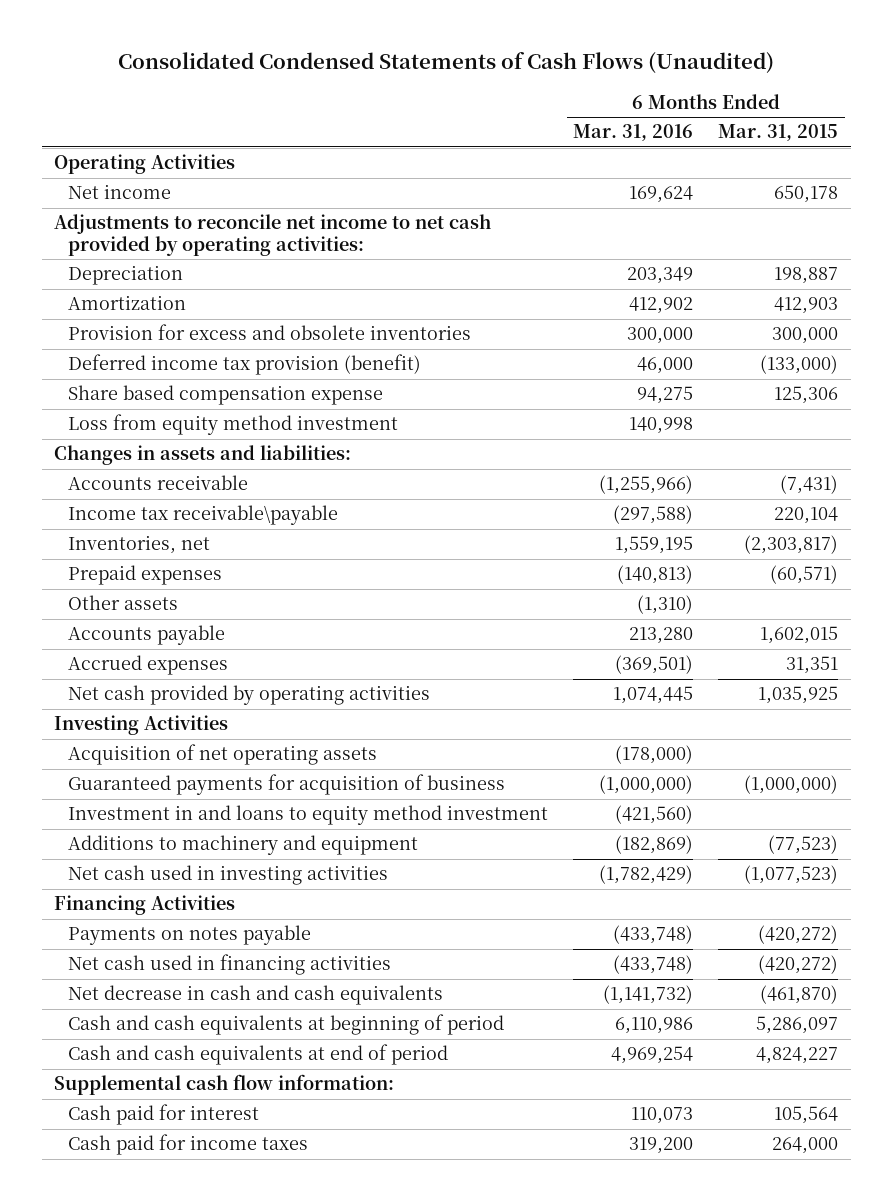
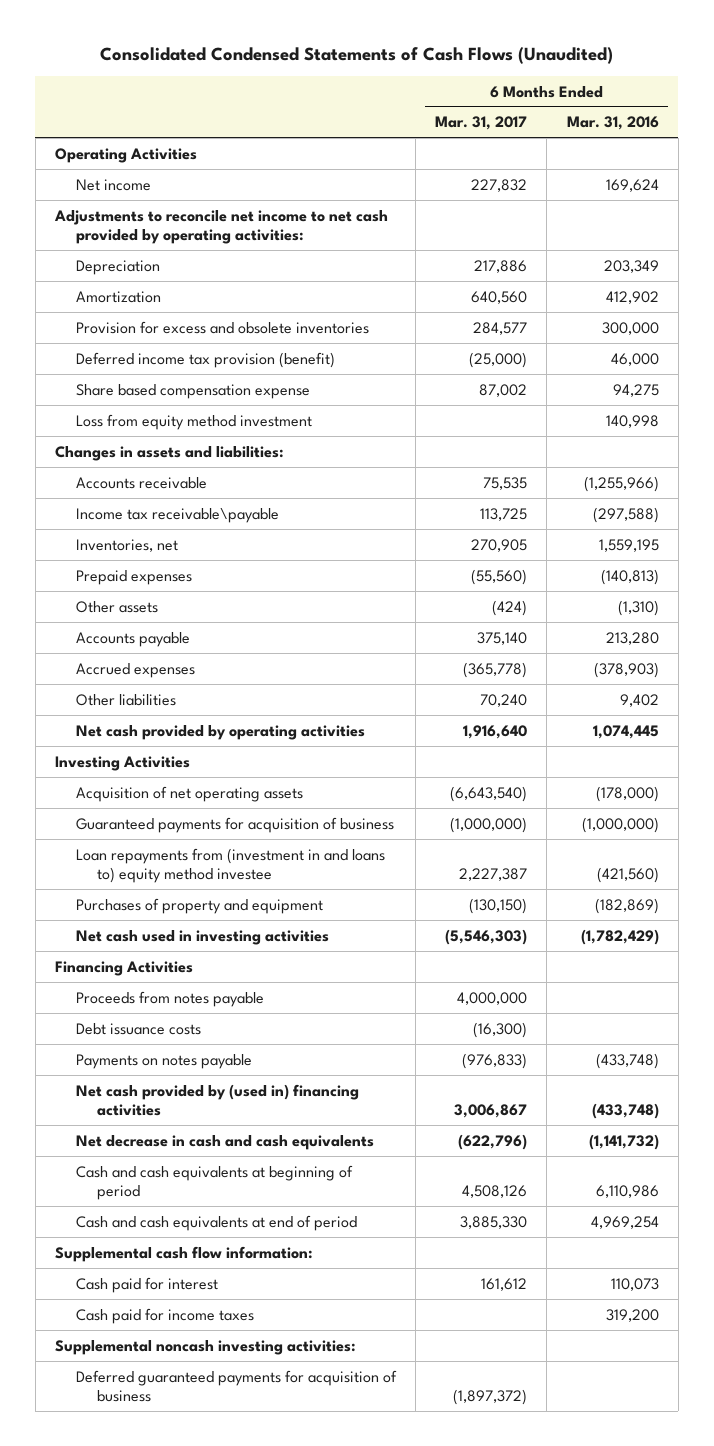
- | 6 Months Ended Mar. 31, 2016 | 6 Months Ended Mar. 31, 2015
+ | 6 Months Ended Mar. 31, 2017 | 6 Months Ended Mar. 31, 2016
- Accrued expenses | (369,501) | 31,351
+ Accrued expenses | (365,778) | (378,903)
+ Other liabilities | 70,240 | 9,402
- Investment in and loans to equity method investment | (421,560) |
- Additions to machinery and equipment | (182,869) | (77,523)
+ Loan repayments from (investment in and loans to) equity method investee | 2,227,387 | (421,560)
+ Purchases of property and equipment | (130,150) | (182,869)
+ Proceeds from notes payable | 4,000,000 |
+ Debt issuance costs | (16,300) |
- Net cash used in financing activities | (433,748) | (420,272)
+ Net cash provided by (used in) financing activities | 3,006,867 | (433,748)
+ Supplemental noncash investing activities:
+ Deferred guaranteed payments for acquisition of business | (1,897,372) |

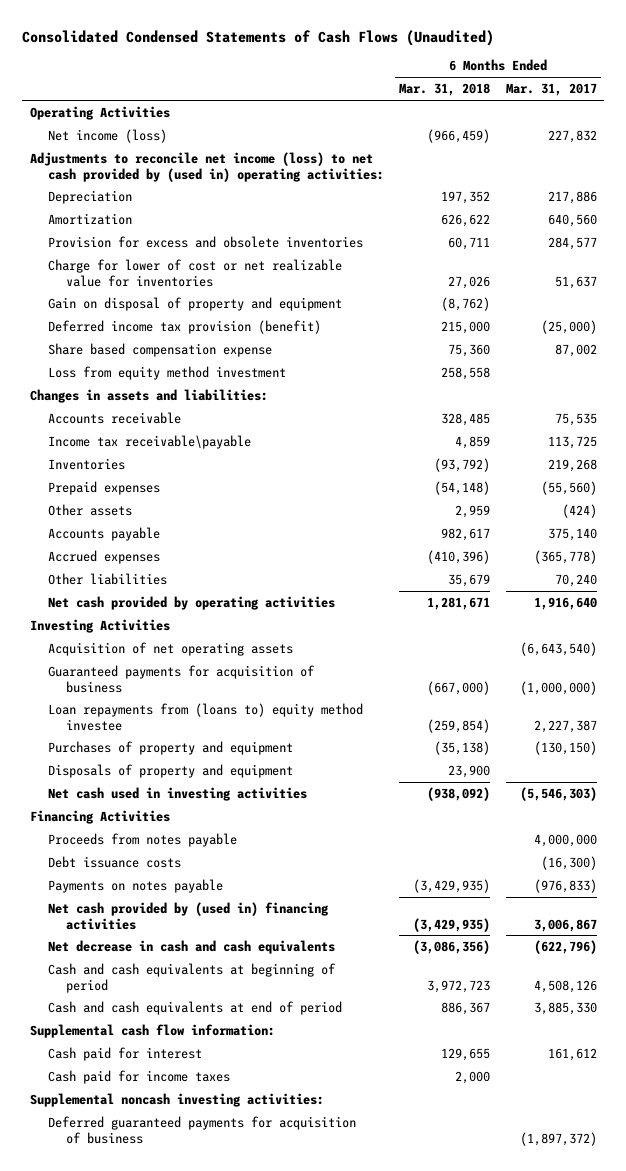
- | 6 Months Ended Mar. 31, 2017 | 6 Months Ended Mar. 31, 2016
+ | 6 Months Ended Mar. 31, 2018 | 6 Months Ended Mar. 31, 2017
- Net income | 227,832 | 169,624
- Adjustments to reconcile net income to net cash provided by operating activities:
+ Net income (loss) | (966,459) | 227,832
+ Adjustments to reconcile net income (loss) to net cash provided by (used in) operating activities:
+ Charge for lower of cost or net realizable value for inventories | 27,026 | 51,637
+ Gain on disposal of property and equipment | (8,762) |
- Inventories, net | 270,905 | 1,559,195
+ Inventories | (93,792) | 219,268
- Loan repayments from (investment in and loans to) equity method investee | 2,227,387 | (421,560)
+ Loan repayments from (loans to) equity method investee | (259,854) | 2,227,387
+ Disposals of property and equipment | 23,900 |

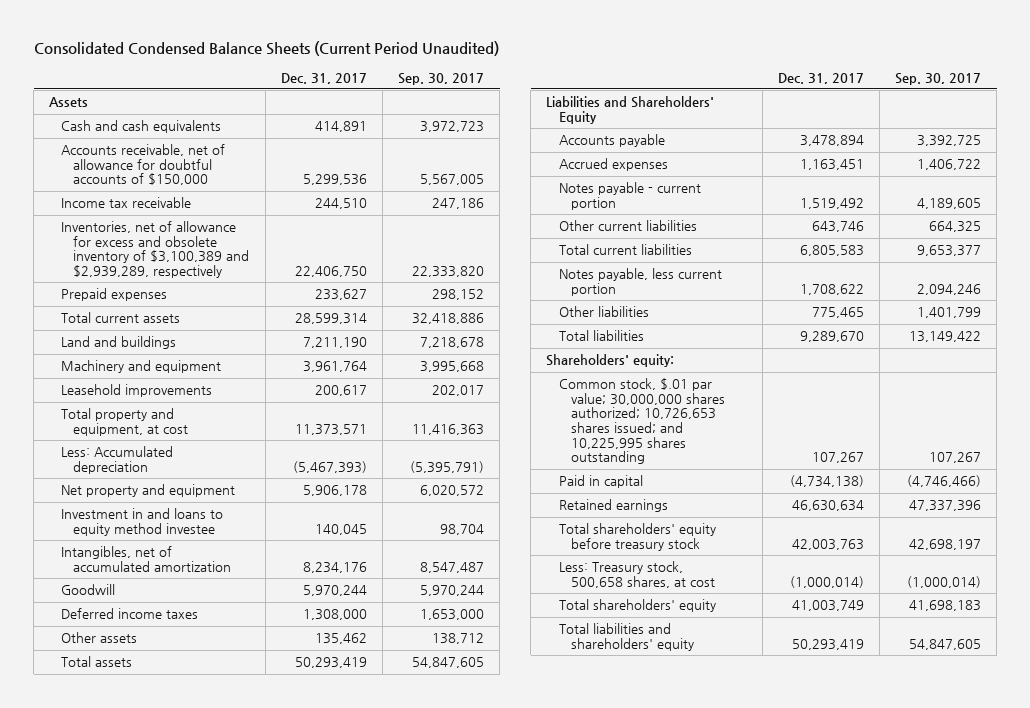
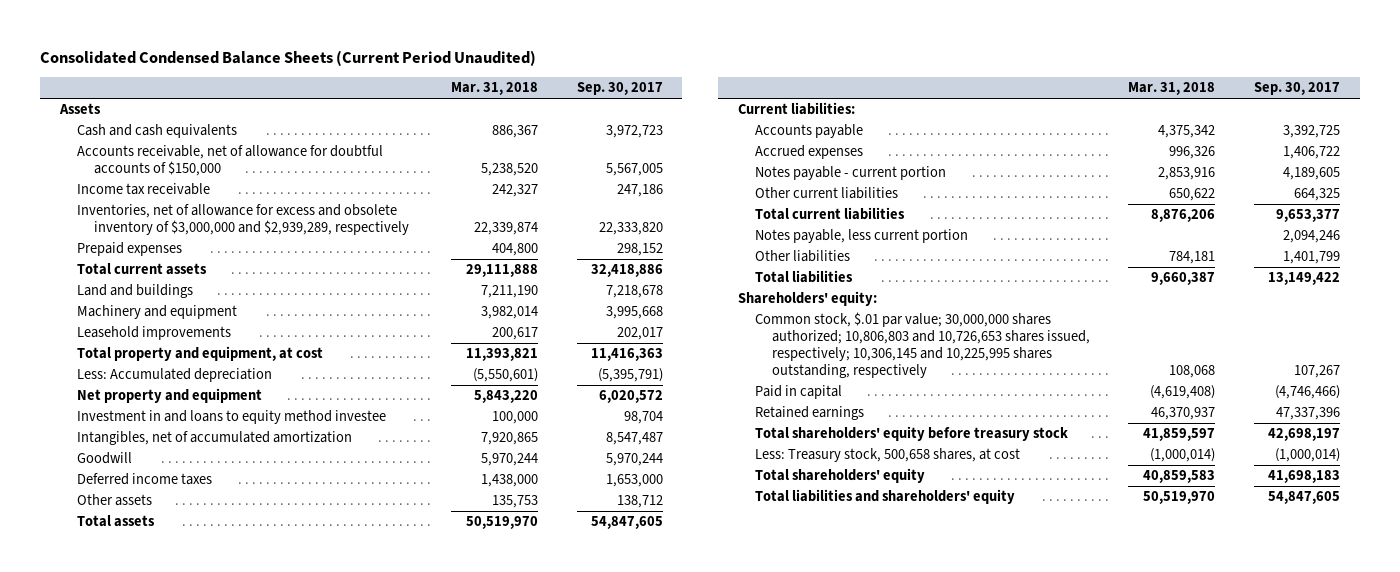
- | Dec. 31, 2017 | Sep. 30, 2017
+ | Mar. 31, 2018 | Sep. 30, 2017
- Inventories, net of allowance for excess and obsolete inventory of $3,100,389 and $2,939,289, respectively | 22,406,750 | 22,333,820
+ Inventories, net of allowance for excess and obsolete inventory of $3,000,000 and $2,939,289, respectively | 22,339,874 | 22,333,820
- Liabilities and Shareholders' Equity
+ Current liabilities:
- Common stock, $.01 par value; 30,000,000 shares authorized; 10,726,653 shares issued; and 10,225,995 shares outstanding | 107,267 | 107,267
+ Common stock, $.01 par value; 30,000,000 shares authorized; 10,806,803 and 10,726,653 shares issued, respectively; 10,306,145 and 10,225,995 shares outstanding, respectively | 108,068 | 107,267

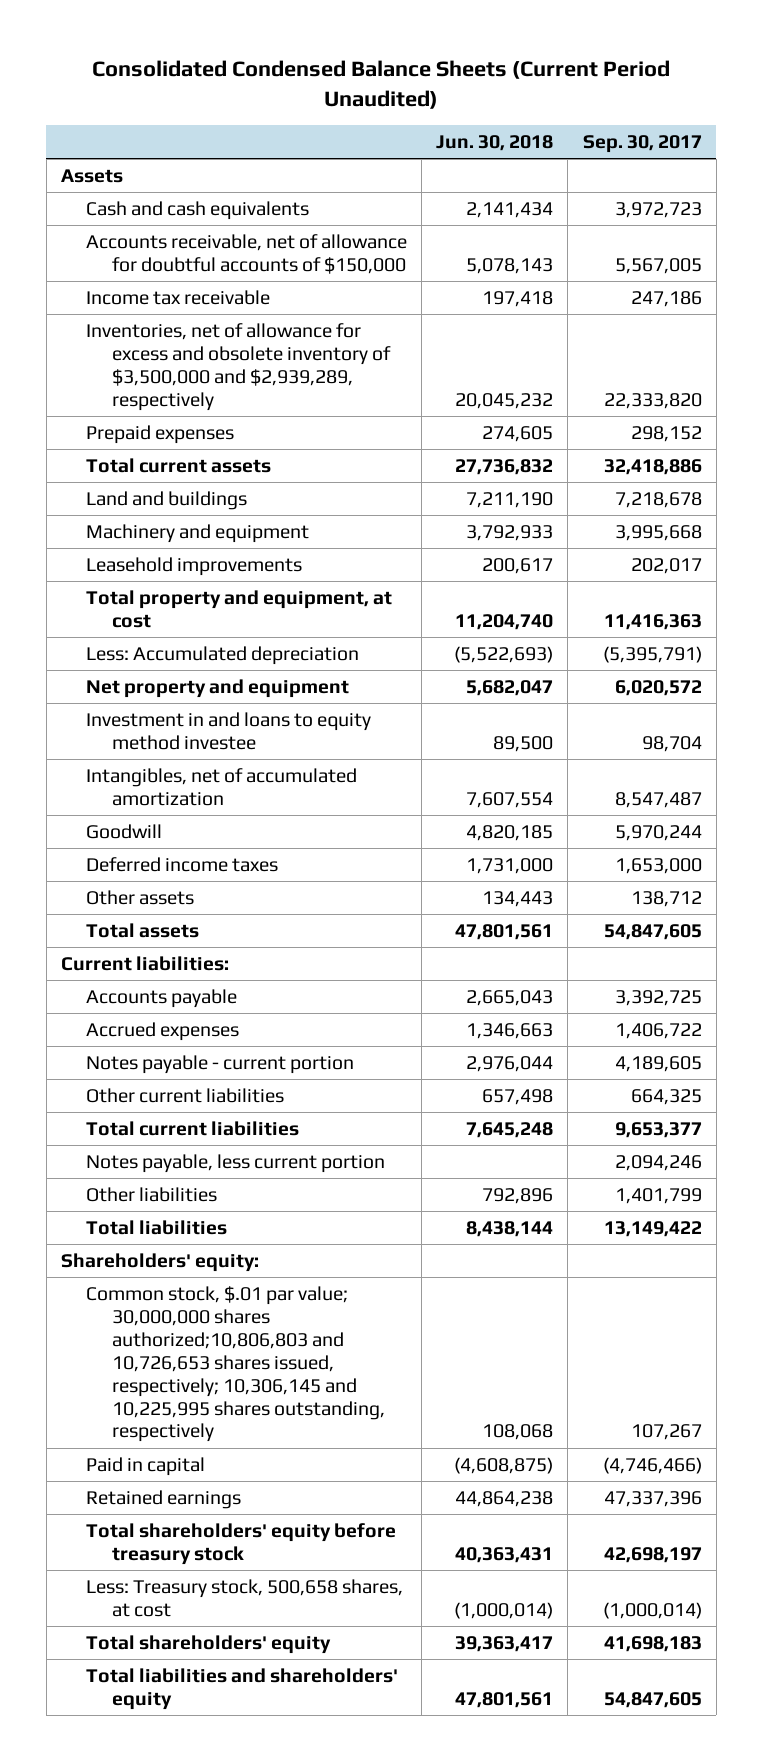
- | Mar. 31, 2018 | Sep. 30, 2017
+ | Jun. 30, 2018 | Sep. 30, 2017
- Inventories, net of allowance for excess and obsolete inventory of $3,000,000 and $2,939,289, respectively | 22,339,874 | 22,333,820
+ Inventories, net of allowance for excess and obsolete inventory of $3,500,000 and $2,939,289, respectively | 20,045,232 | 22,333,820
- Common stock, $.01 par value; 30,000,000 shares authorized; 10,806,803 and 10,726,653 shares issued, respectively; 10,306,145 and 10,225,995 shares outstanding, respectively | 108,068 | 107,267
+ Common stock, $.01 par value; 30,000,000 shares authorized;10,806,803 and 10,726,653 shares issued, respectively; 10,306,145 and 10,225,995 shares outstanding, respectively | 108,068 | 107,267

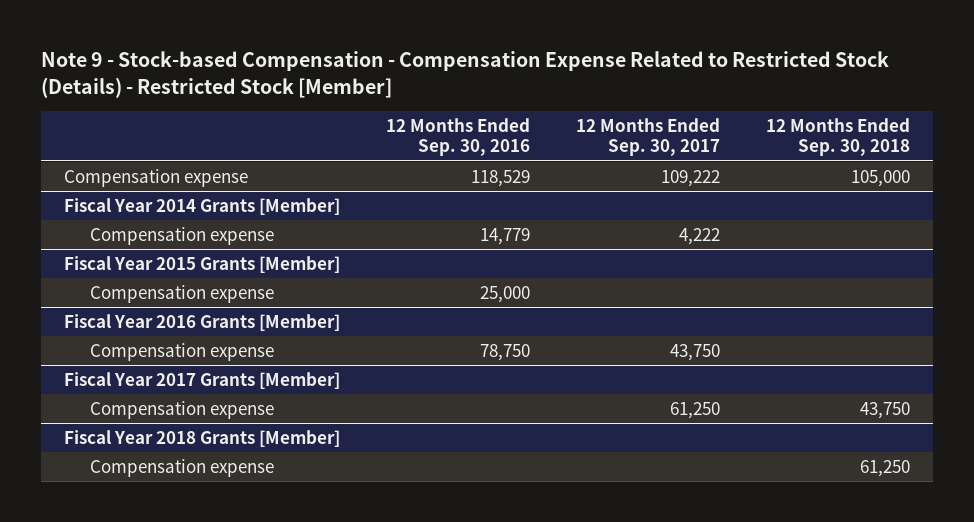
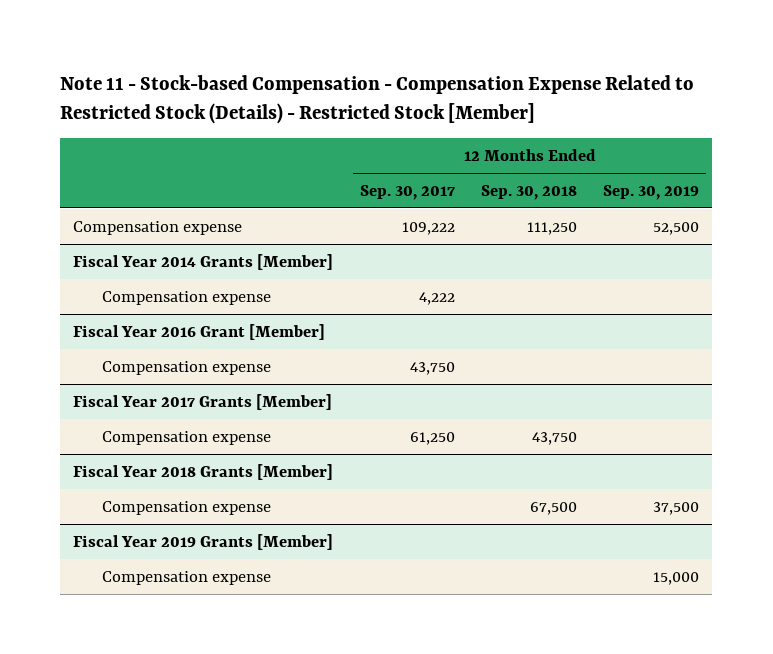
- Note 9 - Stock-based Compensation - Compensation Expense Related to Restricted Stock (Details) - Restricted Stock [Member]
+ Note 11 - Stock-based Compensation - Compensation Expense Related to Restricted Stock (Details) - Restricted Stock [Member]
- | 12 Months Ended Sep. 30, 2016 | 12 Months Ended Sep. 30, 2017 | 12 Months Ended Sep. 30, 2018
+ | 12 Months Ended Sep. 30, 2017 | 12 Months Ended Sep. 30, 2018 | 12 Months Ended Sep. 30, 2019
- Compensation expense | 118,529 | 109,222 | 105,000
+ Compensation expense | 109,222 | 111,250 | 52,500
- Fiscal Year 2015 Grants [Member]
- Compensation expense | 25,000 | |
- Fiscal Year 2016 Grants [Member]
+ Fiscal Year 2016 Grant [Member]
@ Fiscal Year 2018 Grants [Member]
- Compensation expense | | | 61,250
+ Compensation expense | | 67,500 | 37,500
+ Fiscal Year 2019 Grants [Member]
+ Compensation expense | | | 15,000

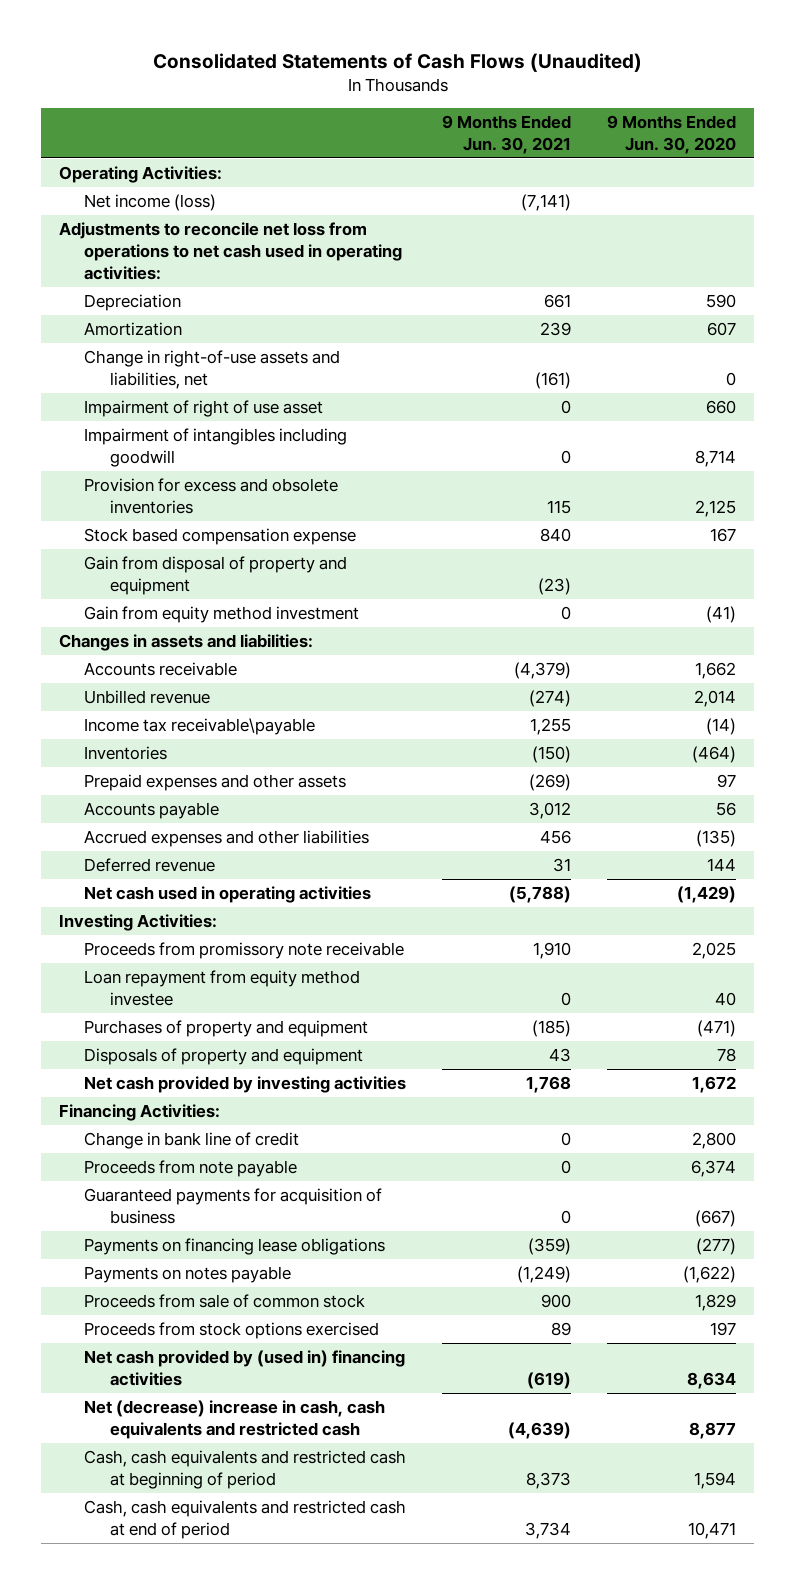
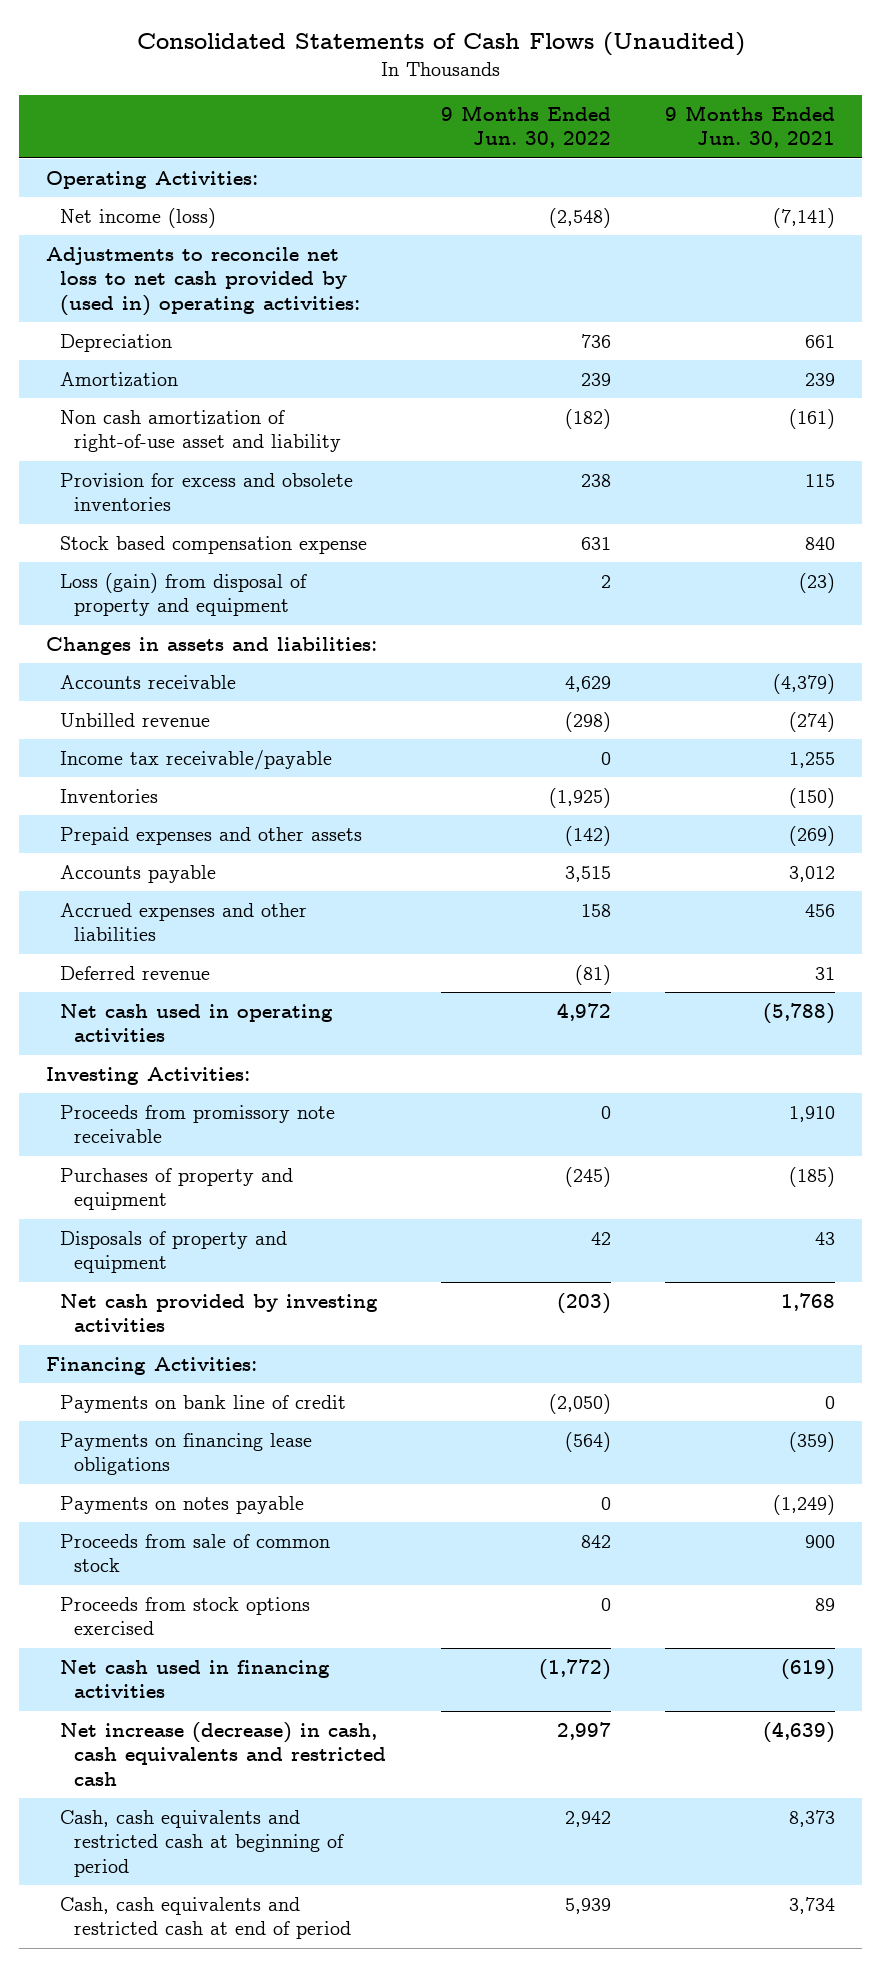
- | 9 Months Ended Jun. 30, 2021 | 9 Months Ended Jun. 30, 2020
+ | 9 Months Ended Jun. 30, 2022 | 9 Months Ended Jun. 30, 2021
- Adjustments to reconcile net loss from operations to net cash used in operating activities:
+ Adjustments to reconcile net loss to net cash provided by (used in) operating activities:
- Change in right-of-use assets and liabilities, net | (161) | 0
- Impairment of right of use asset | 0 | 660
- Impairment of intangibles including goodwill | 0 | 8,714
+ Non cash amortization of right-of-use asset and liability | (182) | (161)
- Gain from disposal of property and equipment | (23) |
- Gain from equity method investment | 0 | (41)
+ Loss (gain) from disposal of property and equipment | 2 | (23)
- Income tax receivable\payable | 1,255 | (14)
+ Income tax receivable/payable | 0 | 1,255
- Loan repayment from equity method investee | 0 | 40
- Change in bank line of credit | 0 | 2,800
- Proceeds from note payable | 0 | 6,374
- Guaranteed payments for acquisition of business | 0 | (667)
+ Payments on bank line of credit | (2,050) | 0
- Net cash provided by (used in) financing activities | (619) | 8,634
- Net (decrease) increase in cash, cash equivalents and restricted cash | (4,639) | 8,877
+ Net cash used in financing activities | (1,772) | (619)
+ Net increase (decrease) in cash, cash equivalents and restricted cash | 2,997 | (4,639)

